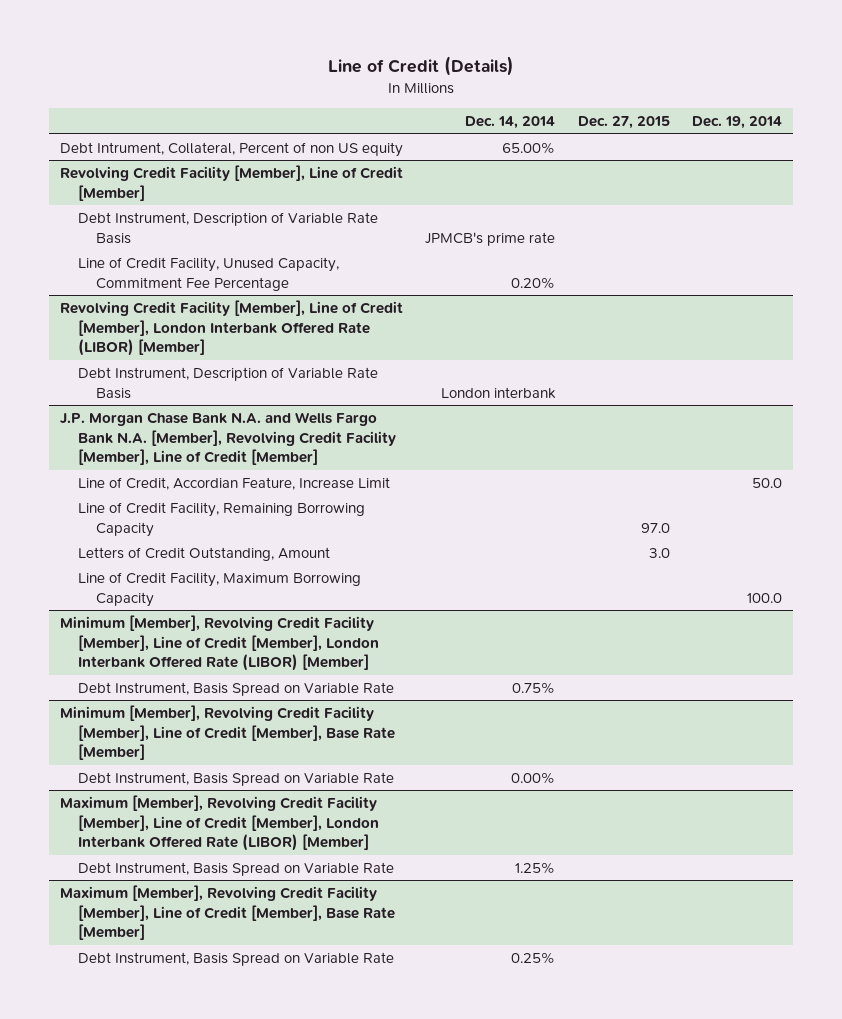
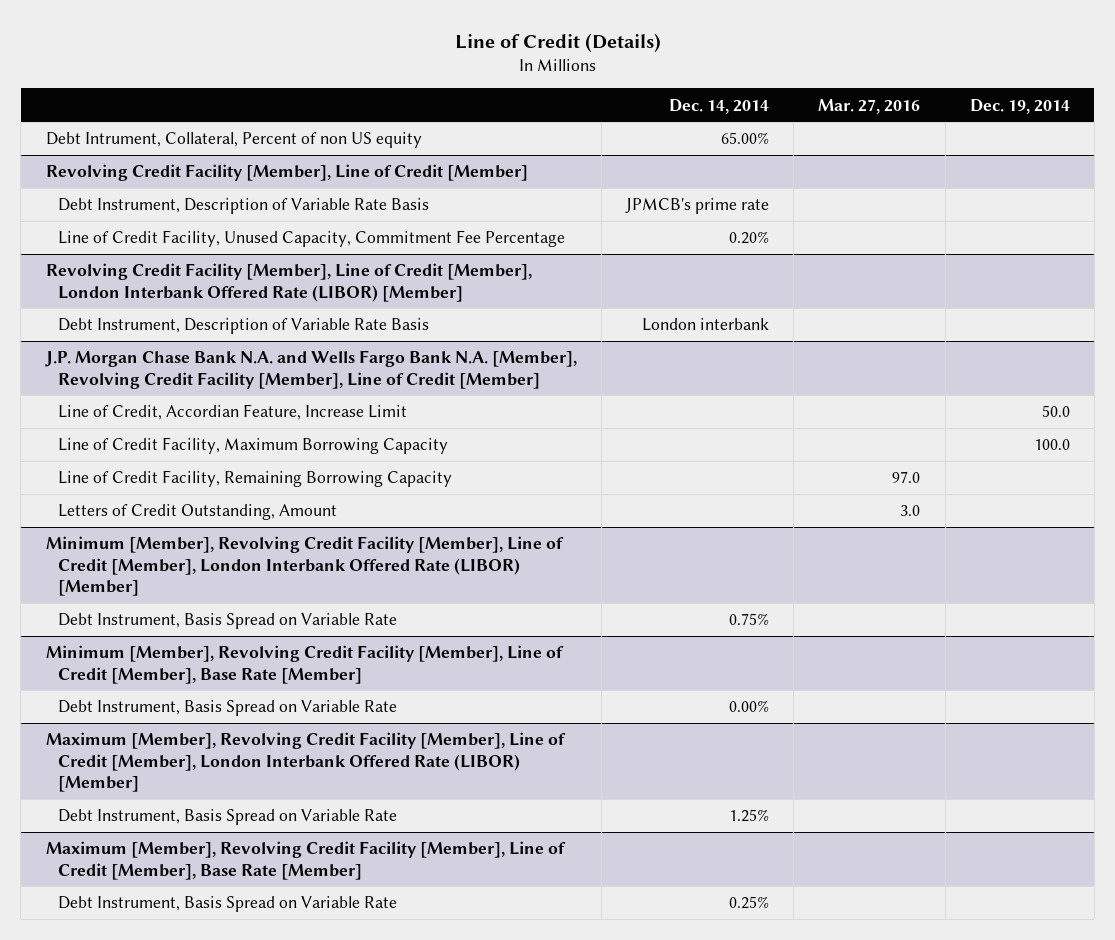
- | Dec. 14, 2014 | Dec. 27, 2015 | Dec. 19, 2014
+ | Dec. 14, 2014 | Mar. 27, 2016 | Dec. 19, 2014
@ J.P. Morgan Chase Bank N.A. and Wells Fargo Bank N.A. [Member], Revolving Credit Facility [Member], Line of Credit [Member]
moved up: Line of Credit Facility, Maximum Borrowing Capacity | | | 100.0

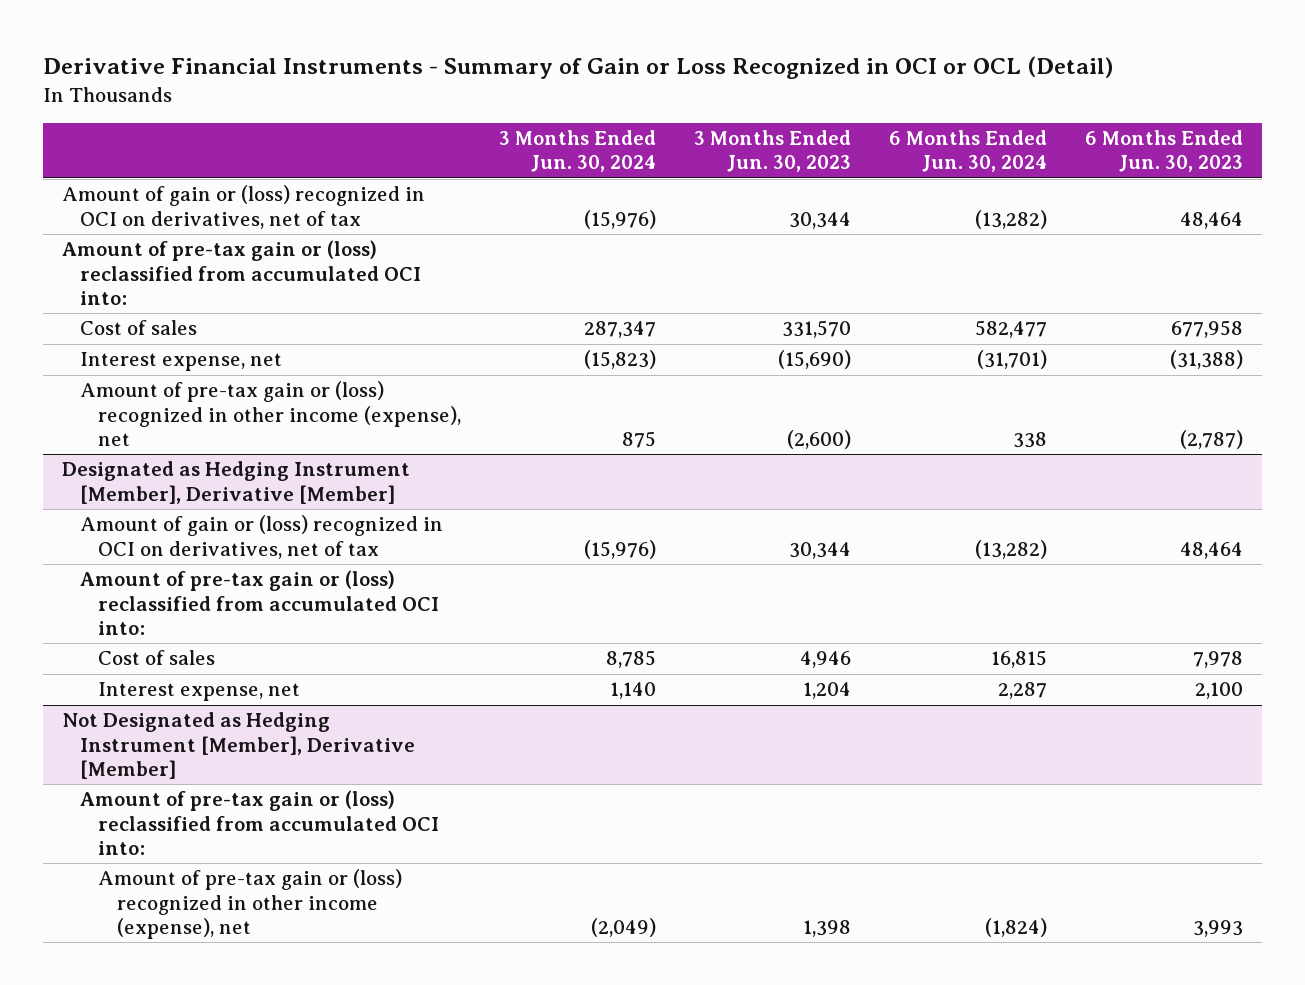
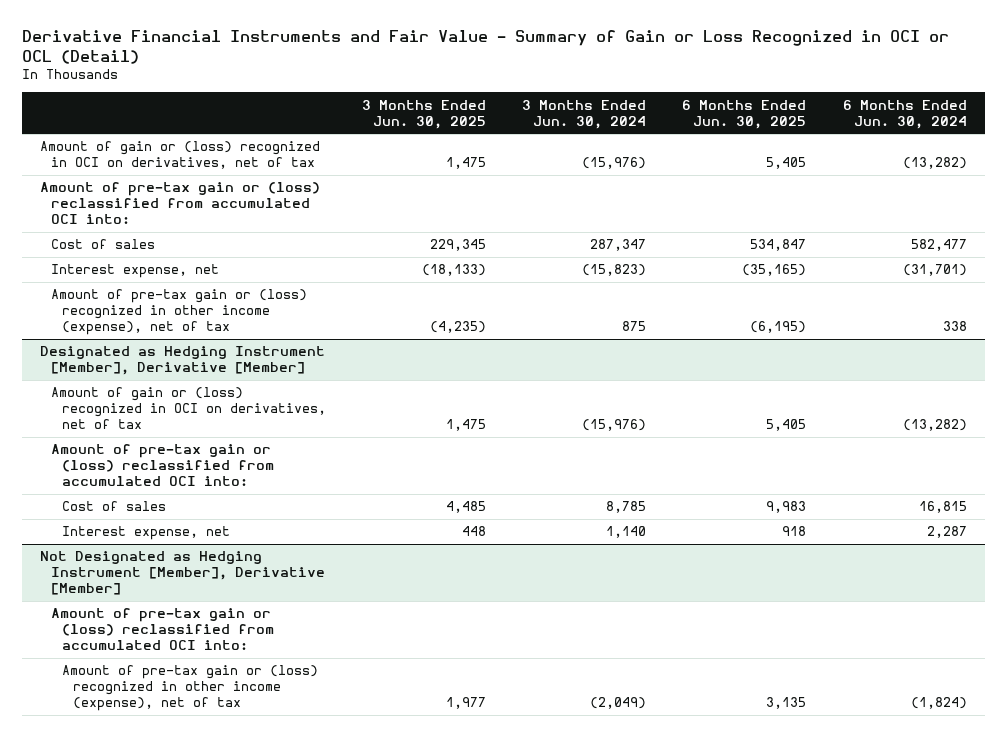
- Derivative Financial Instruments - Summary of Gain or Loss Recognized in OCI or OCL (Detail)
+ Derivative Financial Instruments and Fair Value - Summary of Gain or Loss Recognized in OCI or OCL (Detail)
- | 3 Months Ended Jun. 30, 2024 | 3 Months Ended Jun. 30, 2023 | 6 Months Ended Jun. 30, 2024 | 6 Months Ended Jun. 30, 2023
+ | 3 Months Ended Jun. 30, 2025 | 3 Months Ended Jun. 30, 2024 | 6 Months Ended Jun. 30, 2025 | 6 Months Ended Jun. 30, 2024
- Amount of pre-tax gain or (loss) recognized in other income (expense), net | 875 | (2,600) | 338 | (2,787)
+ Amount of pre-tax gain or (loss) recognized in other income (expense), net of tax | (4,235) | 875 | (6,195) | 338
@ Not Designated as Hedging Instrument [Member], Derivative [Member]
- Amount of pre-tax gain or (loss) recognized in other income (expense), net | (2,049) | 1,398 | (1,824) | 3,993
+ Amount of pre-tax gain or (loss) recognized in other income (expense), net of tax | 1,977 | (2,049) | 3,135 | (1,824)

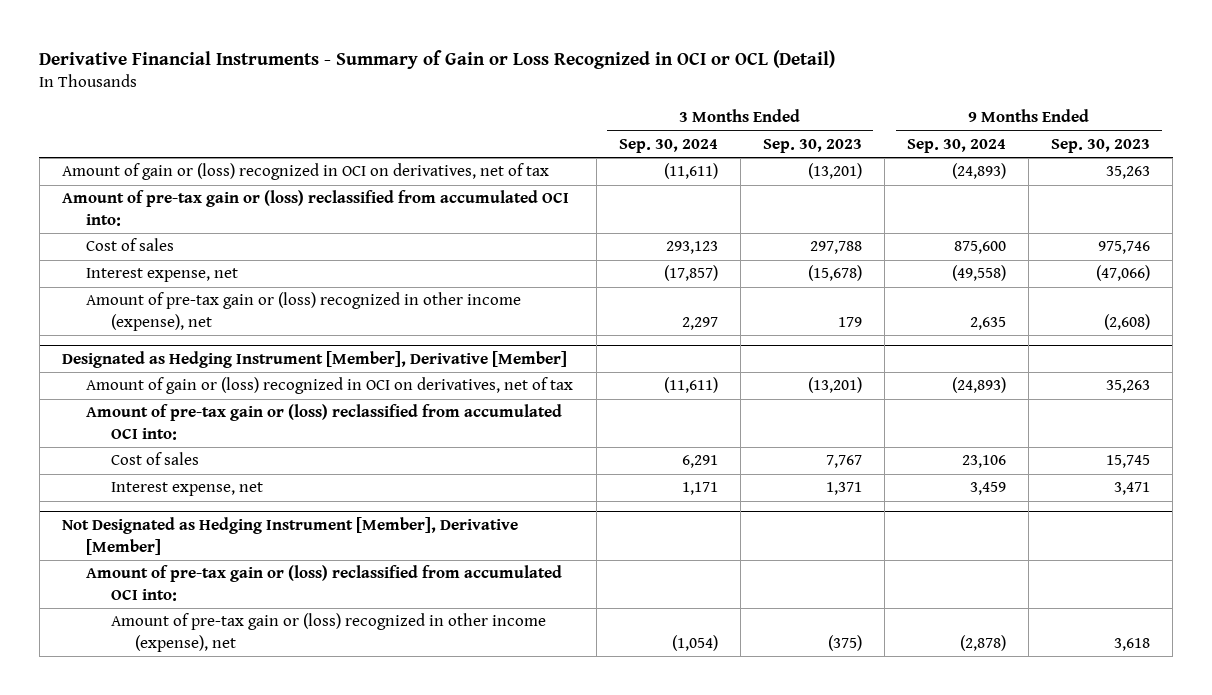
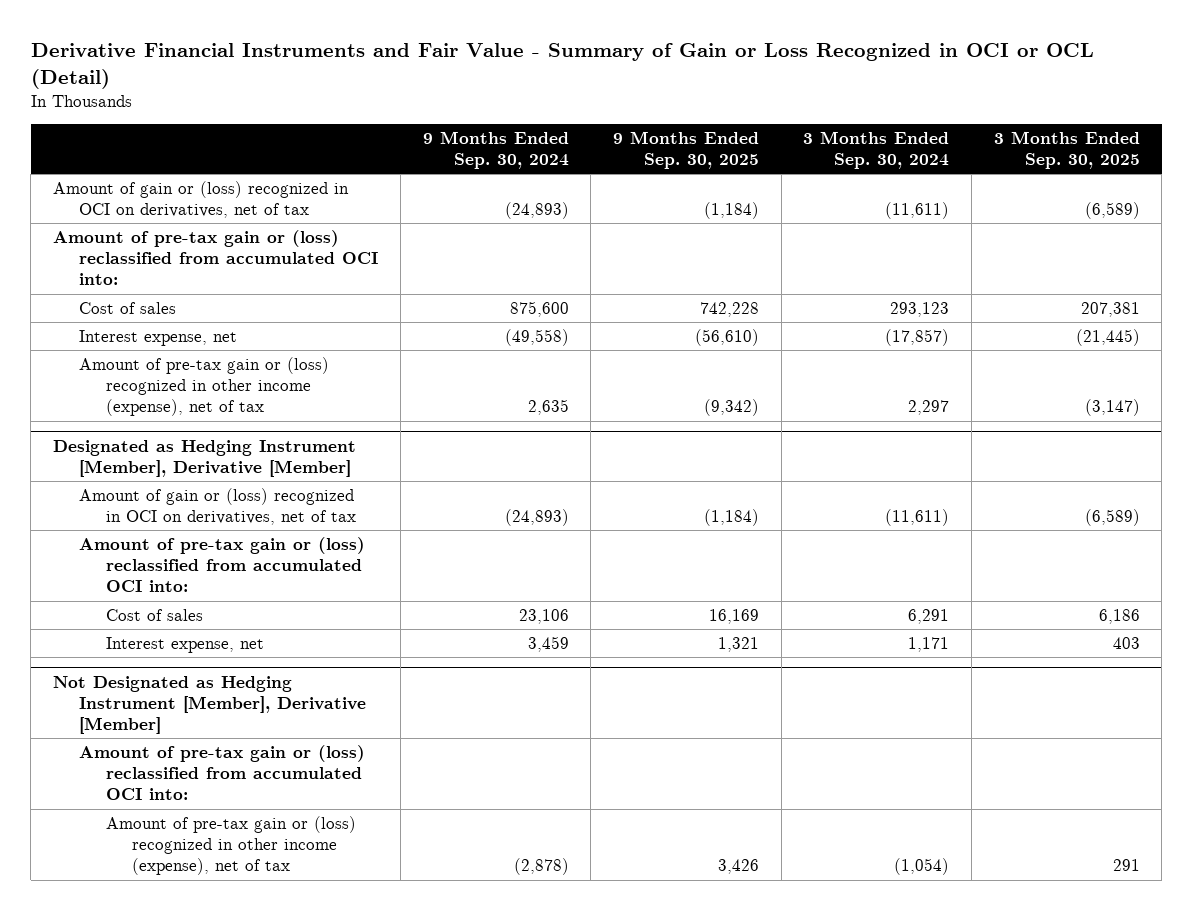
- Derivative Financial Instruments - Summary of Gain or Loss Recognized in OCI or OCL (Detail)
+ Derivative Financial Instruments and Fair Value - Summary of Gain or Loss Recognized in OCI or OCL (Detail)
- | 3 Months Ended Sep. 30, 2024 | 3 Months Ended Sep. 30, 2023 | 9 Months Ended Sep. 30, 2024 | 9 Months Ended Sep. 30, 2023
+ | 9 Months Ended Sep. 30, 2024 | 9 Months Ended Sep. 30, 2025 | 3 Months Ended Sep. 30, 2024 | 3 Months Ended Sep. 30, 2025
- Amount of pre-tax gain or (loss) recognized in other income (expense), net | 2,297 | 179 | 2,635 | (2,608)
+ Amount of pre-tax gain or (loss) recognized in other income (expense), net of tax | 2,635 | (9,342) | 2,297 | (3,147)
@ Not Designated as Hedging Instrument [Member], Derivative [Member]
- Amount of pre-tax gain or (loss) recognized in other income (expense), net | (1,054) | (375) | (2,878) | 3,618
+ Amount of pre-tax gain or (loss) recognized in other income (expense), net of tax | (2,878) | 3,426 | (1,054) | 291

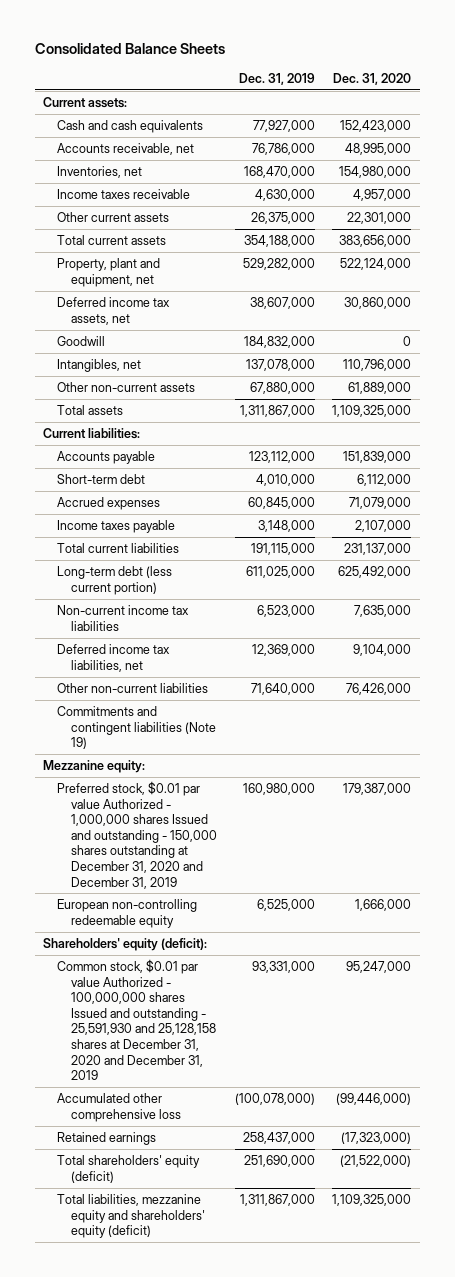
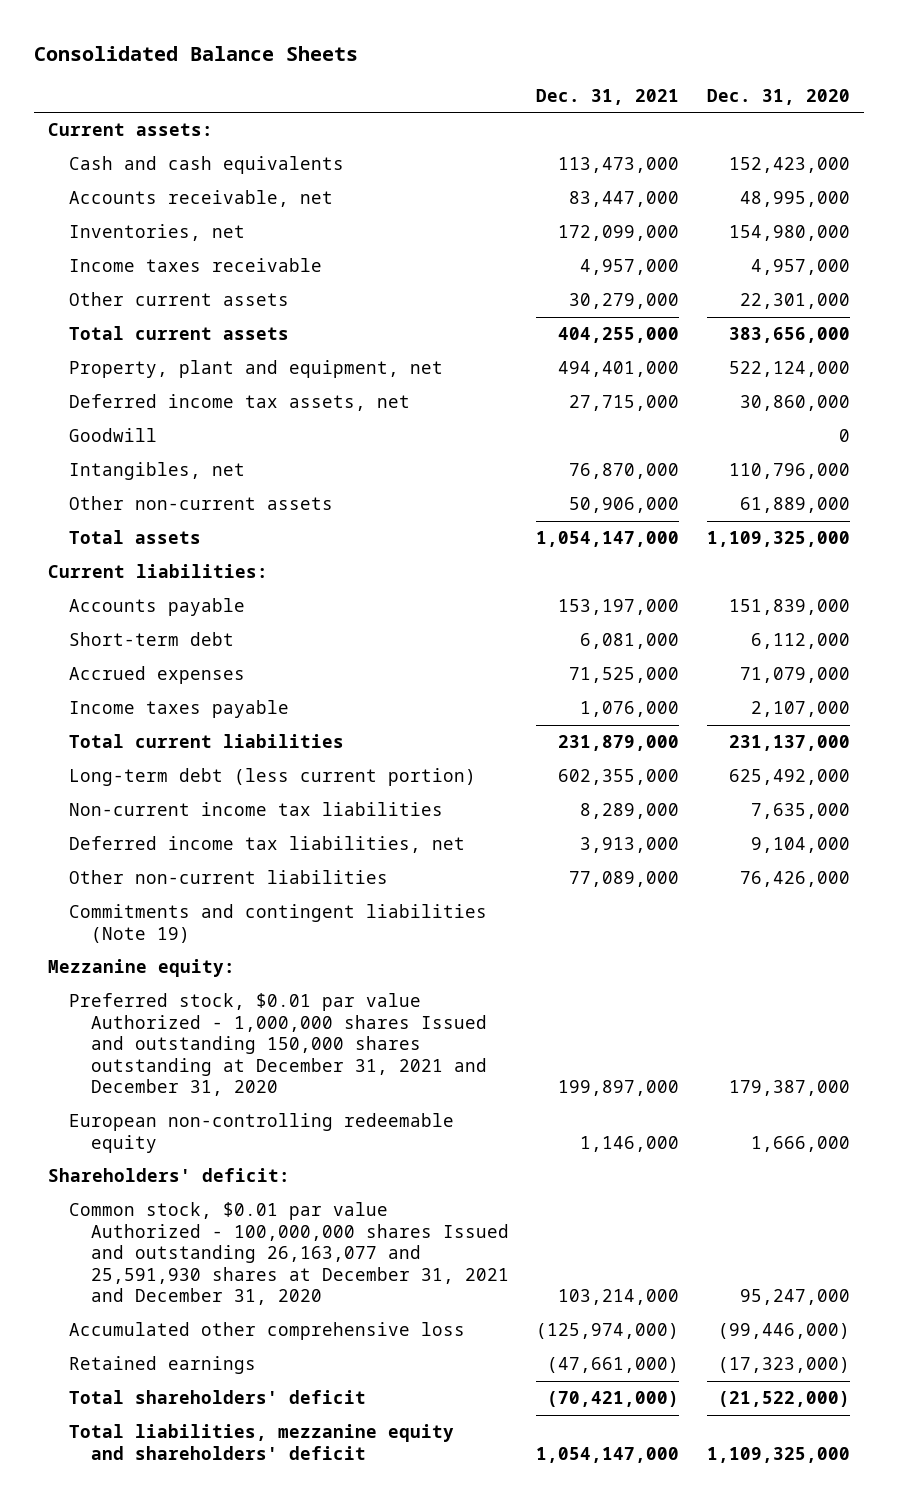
- | Dec. 31, 2019 | Dec. 31, 2020
+ | Dec. 31, 2021 | Dec. 31, 2020
- Preferred stock, $0.01 par value Authorized - 1,000,000 shares Issued and outstanding - 150,000 shares outstanding at December 31, 2020 and December 31, 2019 | 160,980,000 | 179,387,000
+ Preferred stock, $0.01 par value Authorized - 1,000,000 shares Issued and outstanding 150,000 shares outstanding at December 31, 2021 and December 31, 2020 | 199,897,000 | 179,387,000
- Shareholders' equity (deficit):
- Common stock, $0.01 par value Authorized - 100,000,000 shares Issued and outstanding - 25,591,930 and 25,128,158 shares at December 31, 2020 and December 31, 2019 | 93,331,000 | 95,247,000
+ Shareholders' deficit:
+ Common stock, $0.01 par value Authorized - 100,000,000 shares Issued and outstanding 26,163,077 and 25,591,930 shares at December 31, 2021 and December 31, 2020 | 103,214,000 | 95,247,000
- Total shareholders' equity (deficit) | 251,690,000 | (21,522,000)
- Total liabilities, mezzanine equity and shareholders' equity (deficit) | 1,311,867,000 | 1,109,325,000
+ Total shareholders' deficit | (70,421,000) | (21,522,000)
+ Total liabilities, mezzanine equity and shareholders' deficit | 1,054,147,000 | 1,109,325,000

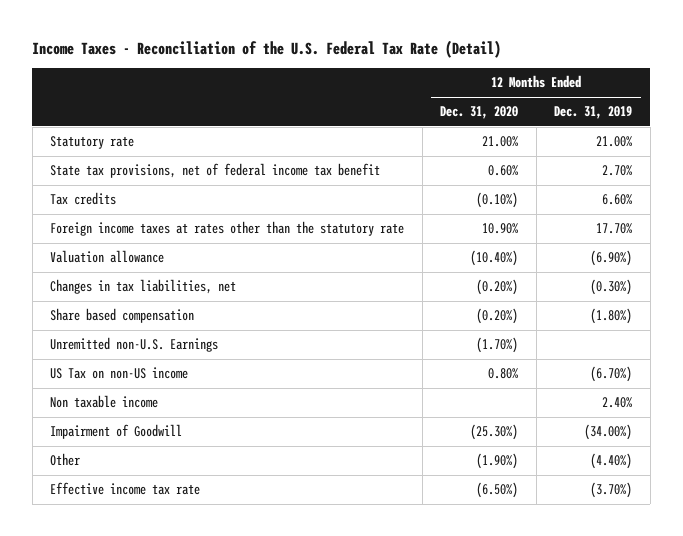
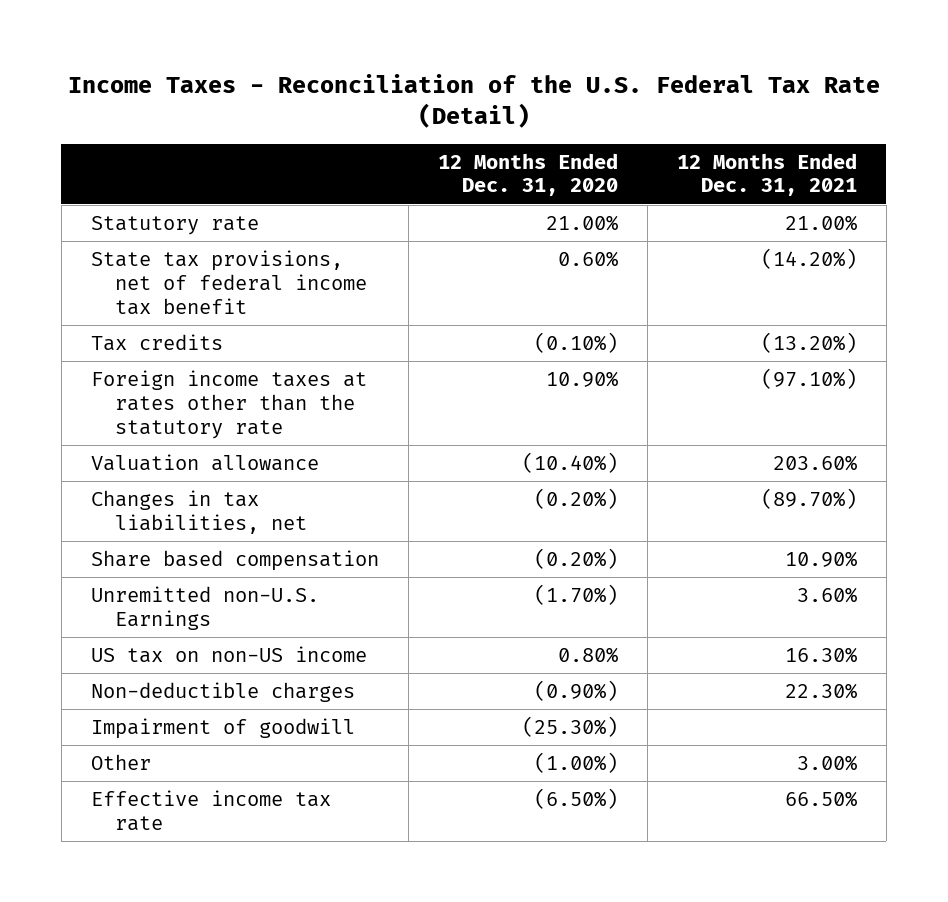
- | 12 Months Ended Dec. 31, 2020 | 12 Months Ended Dec. 31, 2019
+ | 12 Months Ended Dec. 31, 2020 | 12 Months Ended Dec. 31, 2021
- US Tax on non-US income | 0.80% | (6.70%)
- Non taxable income | | 2.40%
- Impairment of Goodwill | (25.30%) | (34.00%)
- Other | (1.90%) | (4.40%)
+ US tax on non-US income | 0.80% | 16.30%
+ Non-deductible charges | (0.90%) | 22.30%
+ Impairment of goodwill | (25.30%) |
+ Other | (1.00%) | 3.00%

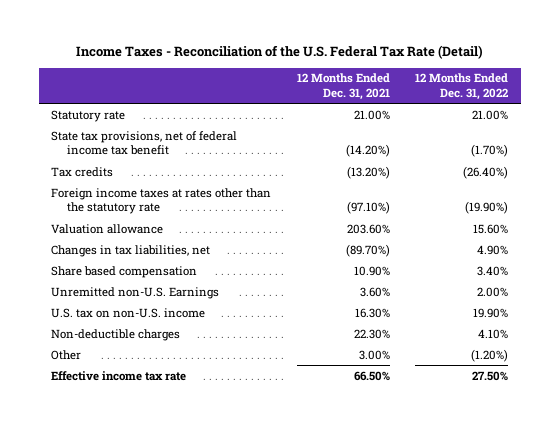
- | 12 Months Ended Dec. 31, 2020 | 12 Months Ended Dec. 31, 2021
+ | 12 Months Ended Dec. 31, 2021 | 12 Months Ended Dec. 31, 2022
- US tax on non-US income | 0.80% | 16.30%
+ U.S. tax on non-U.S. income | 16.30% | 19.90%
- Impairment of goodwill | (25.30%) |

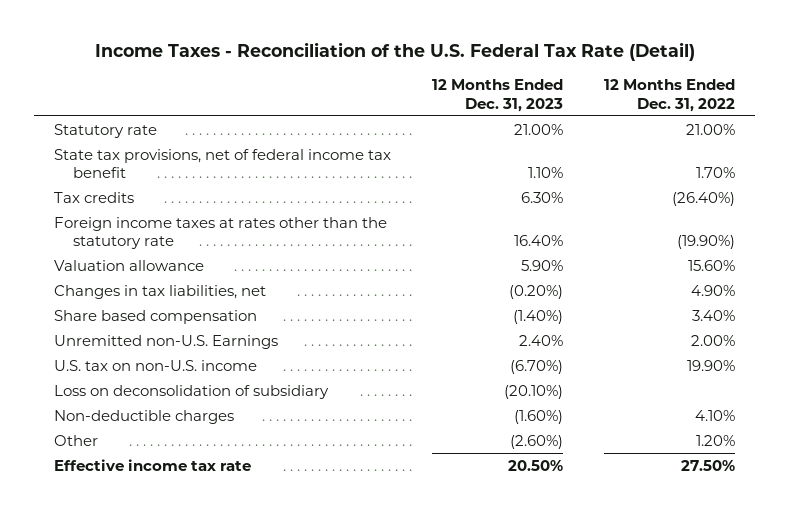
- | 12 Months Ended Dec. 31, 2021 | 12 Months Ended Dec. 31, 2022
+ | 12 Months Ended Dec. 31, 2023 | 12 Months Ended Dec. 31, 2022
- State tax provisions, net of federal income tax benefit | (14.20%) | (1.70%)
+ State tax provisions, net of federal income tax benefit | 1.10% | 1.70%
+ Loss on deconsolidation of subsidiary | (20.10%) |
- Other | 3.00% | (1.20%)
+ Other | (2.60%) | 1.20%

